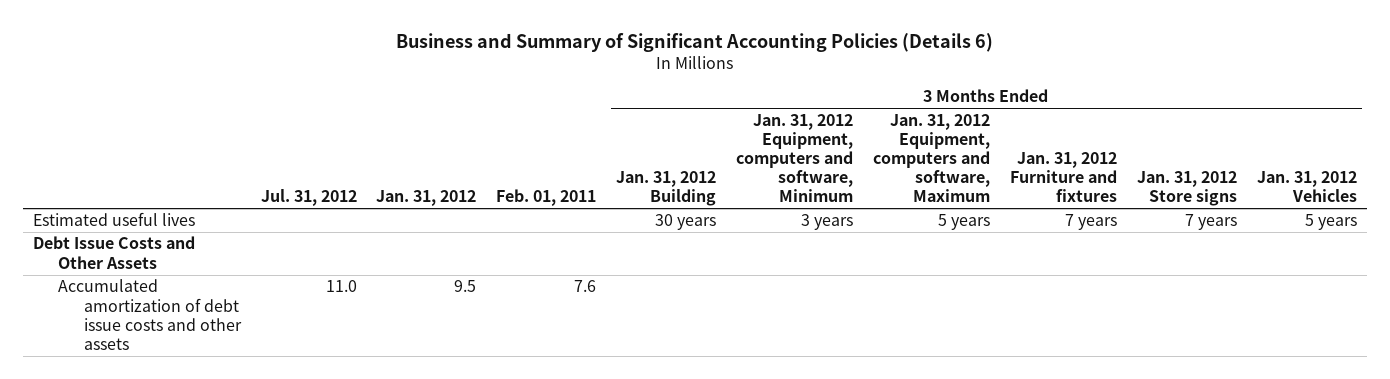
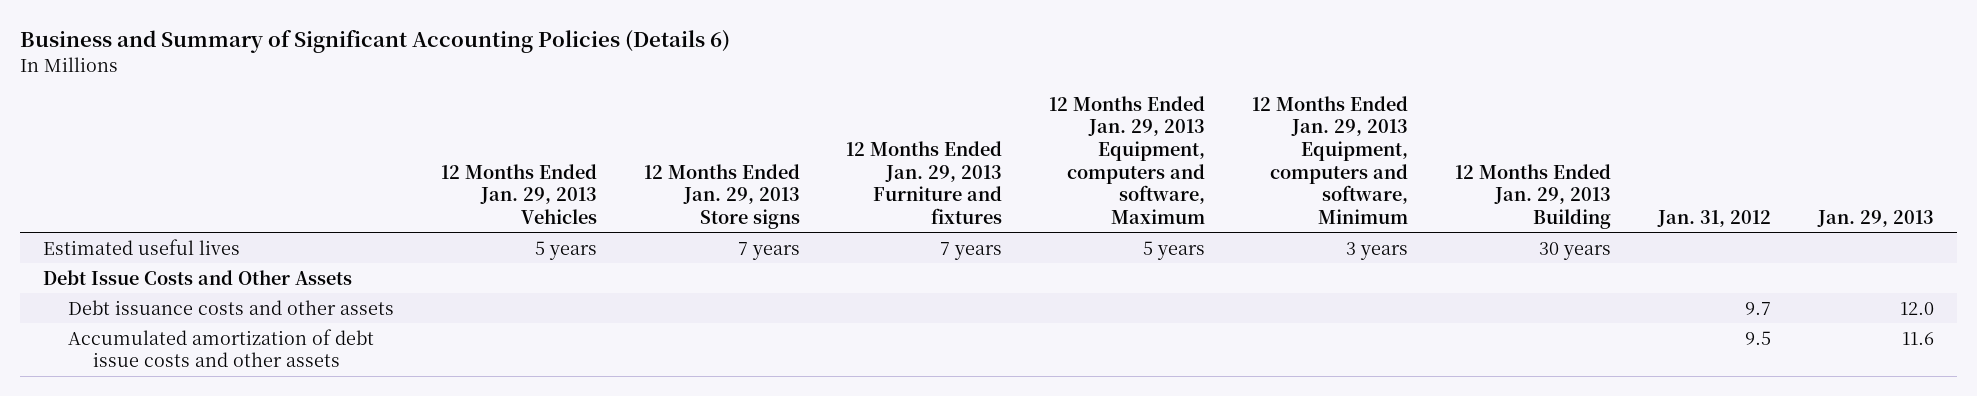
- | Jul. 31, 2012 | Jan. 31, 2012 | Feb. 01, 2011 | 3 Months Ended Jan. 31, 2012 Building | 3 Months Ended Jan. 31, 2012 Equipment, computers and software, Minimum | 3 Months Ended Jan. 31, 2012 Equipment, computers and software, Maximum | 3 Months Ended Jan. 31, 2012 Furniture and fixtures | 3 Months Ended Jan. 31, 2012 Store signs | 3 Months Ended Jan. 31, 2012 Vehicles
+ | 12 Months Ended Jan. 29, 2013 Vehicles | 12 Months Ended Jan. 29, 2013 Store signs | 12 Months Ended Jan. 29, 2013 Furniture and fixtures | 12 Months Ended Jan. 29, 2013 Equipment, computers and software, Maximum | 12 Months Ended Jan. 29, 2013 Equipment, computers and software, Minimum | 12 Months Ended Jan. 29, 2013 Building | Jan. 31, 2012 | Jan. 29, 2013
+ Debt issuance costs and other assets | | | | | | | 9.7 | 12.0

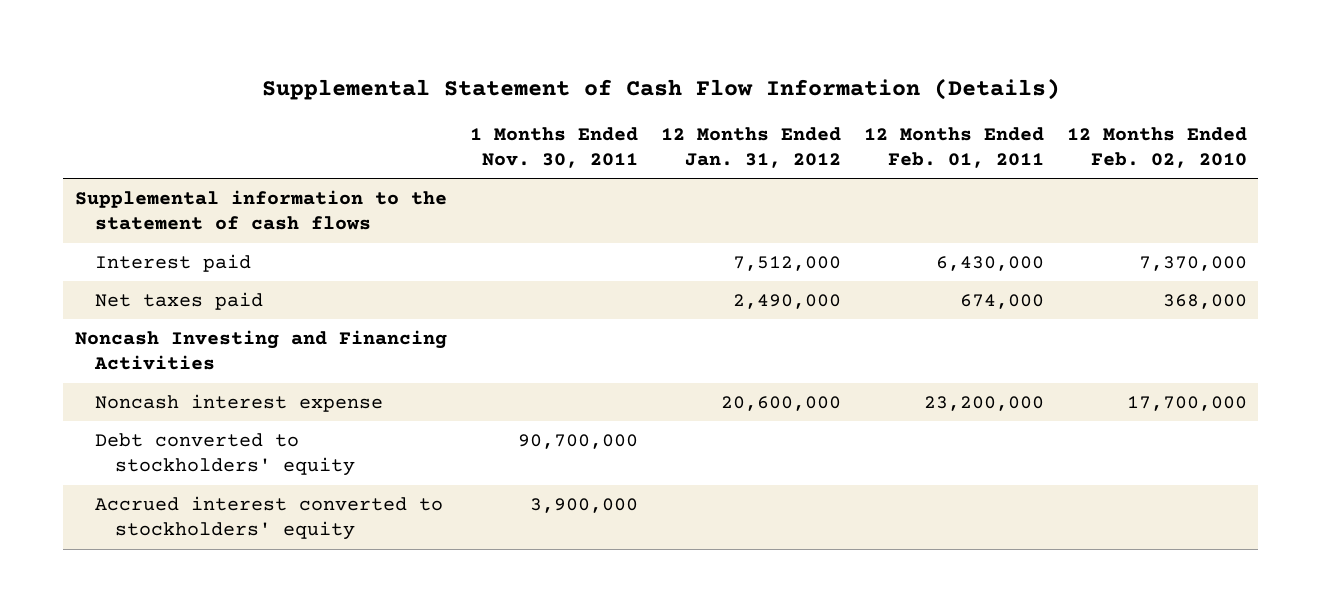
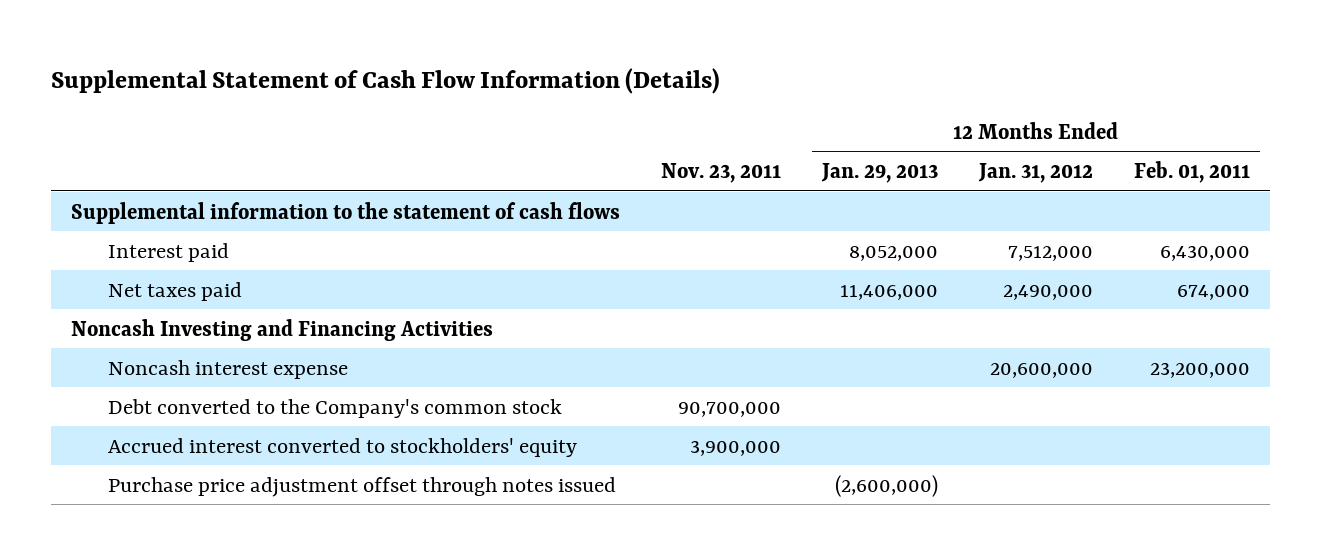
- | 1 Months Ended Nov. 30, 2011 | 12 Months Ended Jan. 31, 2012 | 12 Months Ended Feb. 01, 2011 | 12 Months Ended Feb. 02, 2010
+ | Nov. 23, 2011 | 12 Months Ended Jan. 29, 2013 | 12 Months Ended Jan. 31, 2012 | 12 Months Ended Feb. 01, 2011
- Debt converted to stockholders' equity | 90,700,000 | | |
+ Debt converted to the Company's common stock | 90,700,000 | | |
+ Purchase price adjustment offset through notes issued | | (2,600,000) | |

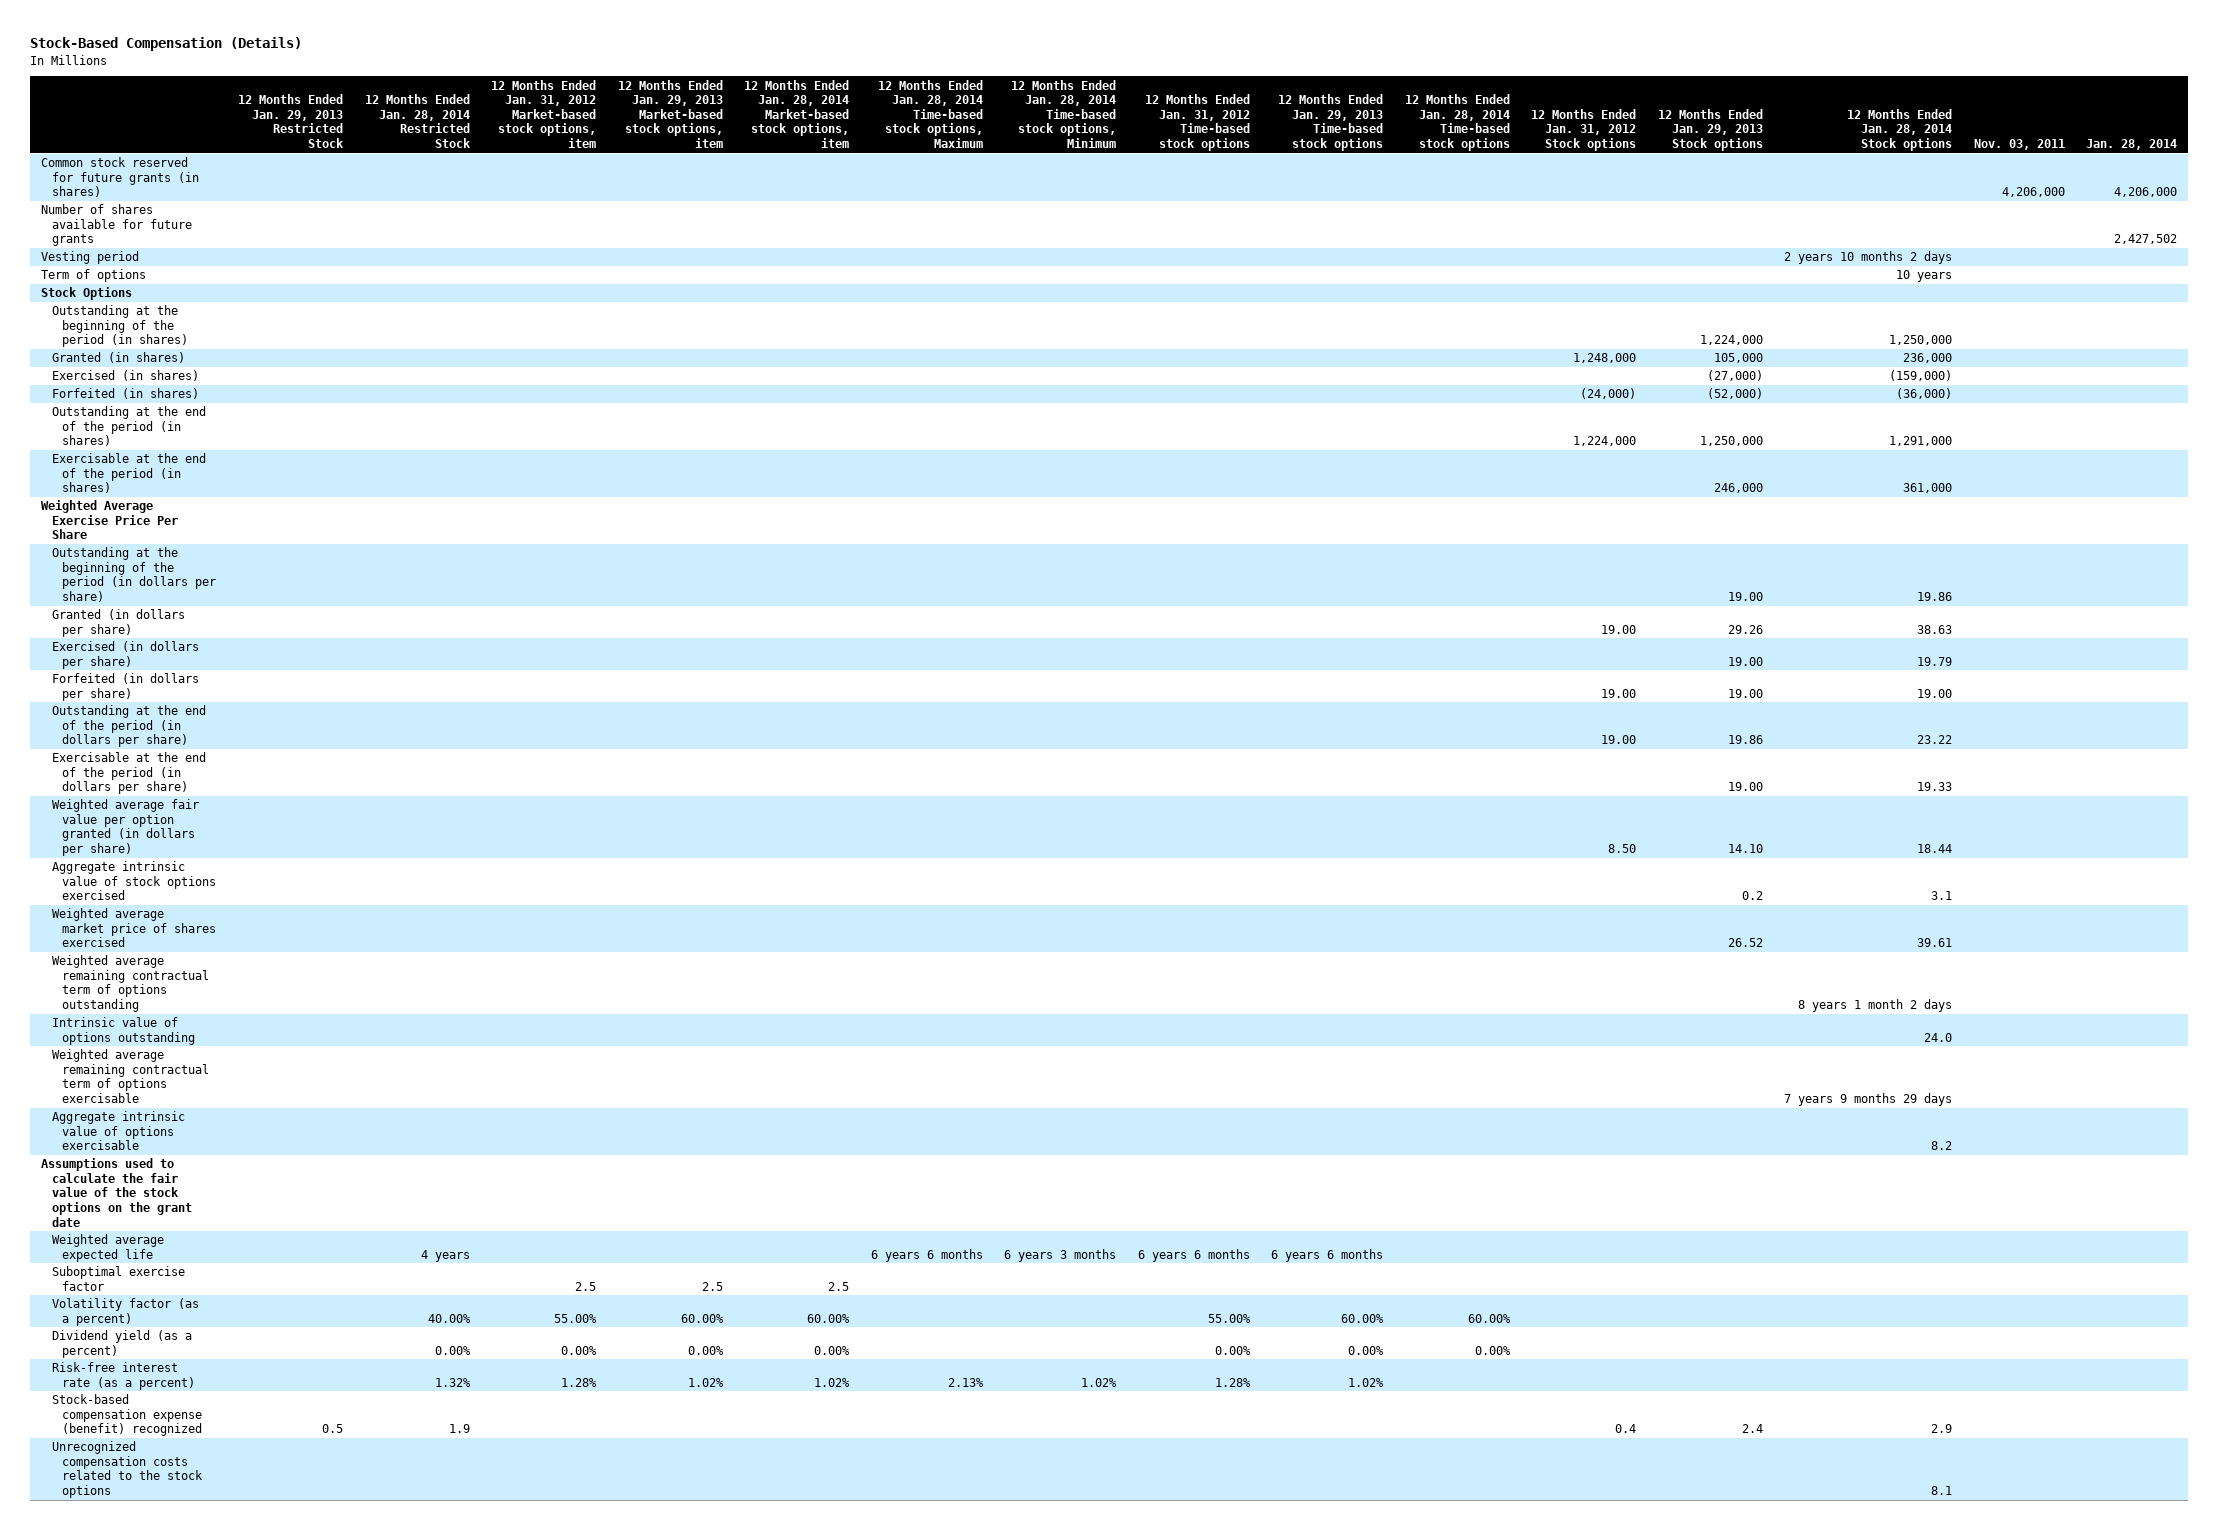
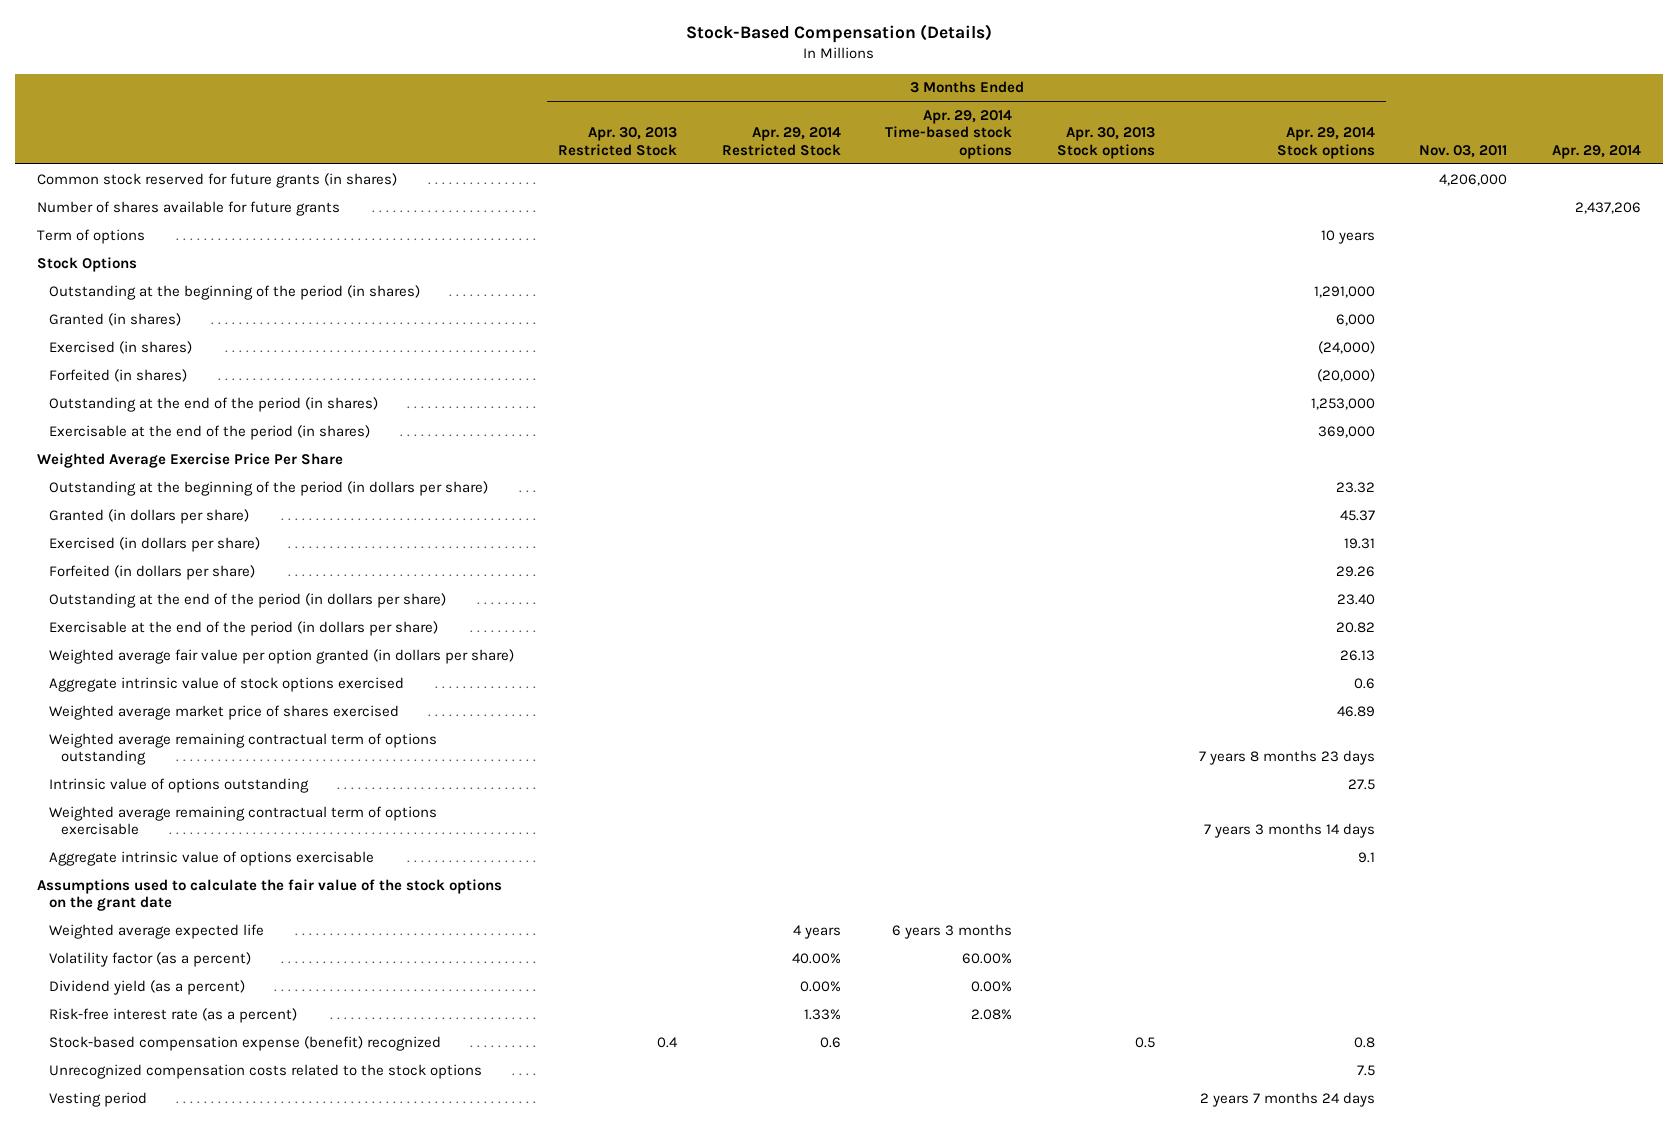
- | 12 Months Ended Jan. 29, 2013 Restricted Stock | 12 Months Ended Jan. 28, 2014 Restricted Stock | 12 Months Ended Jan. 31, 2012 Market-based stock options, item | 12 Months Ended Jan. 29, 2013 Market-based stock options, item | 12 Months Ended Jan. 28, 2014 Market-based stock options, item | 12 Months Ended Jan. 28, 2014 Time-based stock options, Maximum | 12 Months Ended Jan. 28, 2014 Time-based stock options, Minimum | 12 Months Ended Jan. 31, 2012 Time-based stock options | 12 Months Ended Jan. 29, 2013 Time-based stock options | 12 Months Ended Jan. 28, 2014 Time-based stock options | 12 Months Ended Jan. 31, 2012 Stock options | 12 Months Ended Jan. 29, 2013 Stock options | 12 Months Ended Jan. 28, 2014 Stock options | Nov. 03, 2011 | Jan. 28, 2014
+ | 3 Months Ended Apr. 30, 2013 Restricted Stock | 3 Months Ended Apr. 29, 2014 Restricted Stock | 3 Months Ended Apr. 29, 2014 Time-based stock options | 3 Months Ended Apr. 30, 2013 Stock options | 3 Months Ended Apr. 29, 2014 Stock options | Nov. 03, 2011 | Apr. 29, 2014
- Suboptimal exercise factor | | | 2.5 | 2.5 | 2.5 | | | | | | | | | |
moved down: Vesting period | | | | | 2 years 7 months 24 days | |

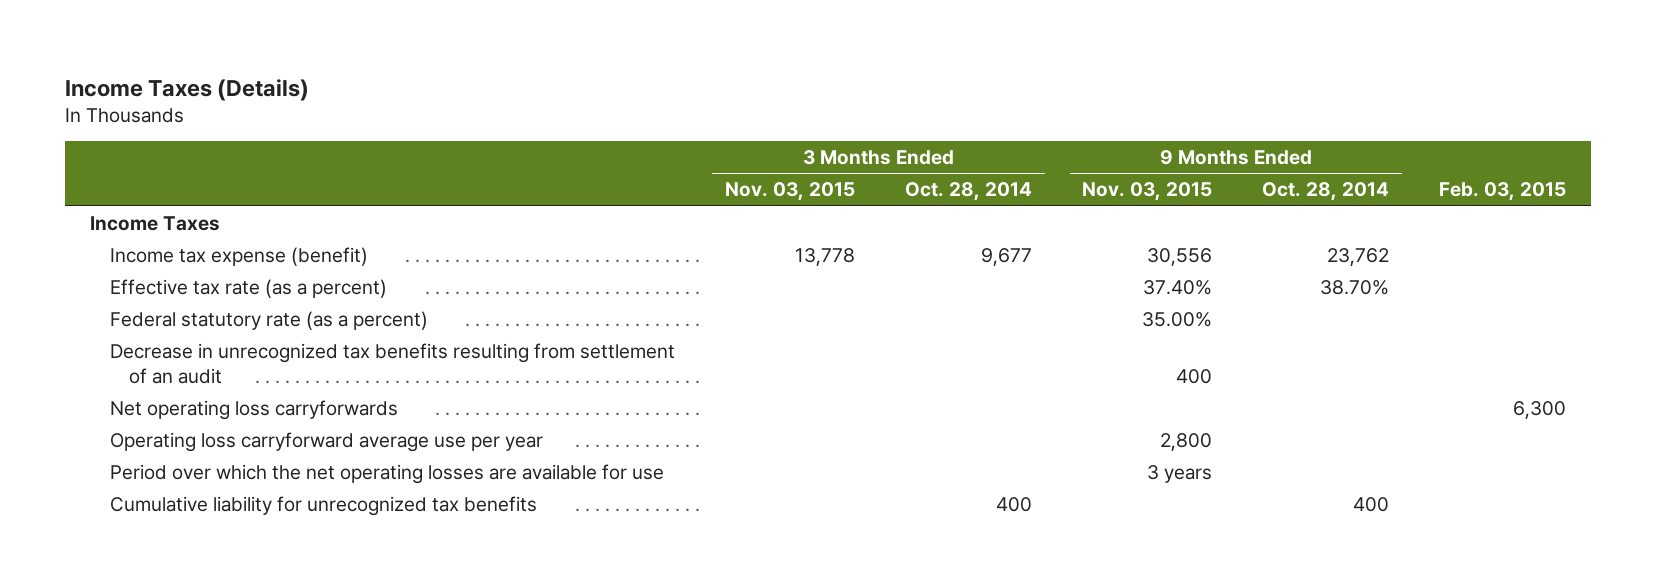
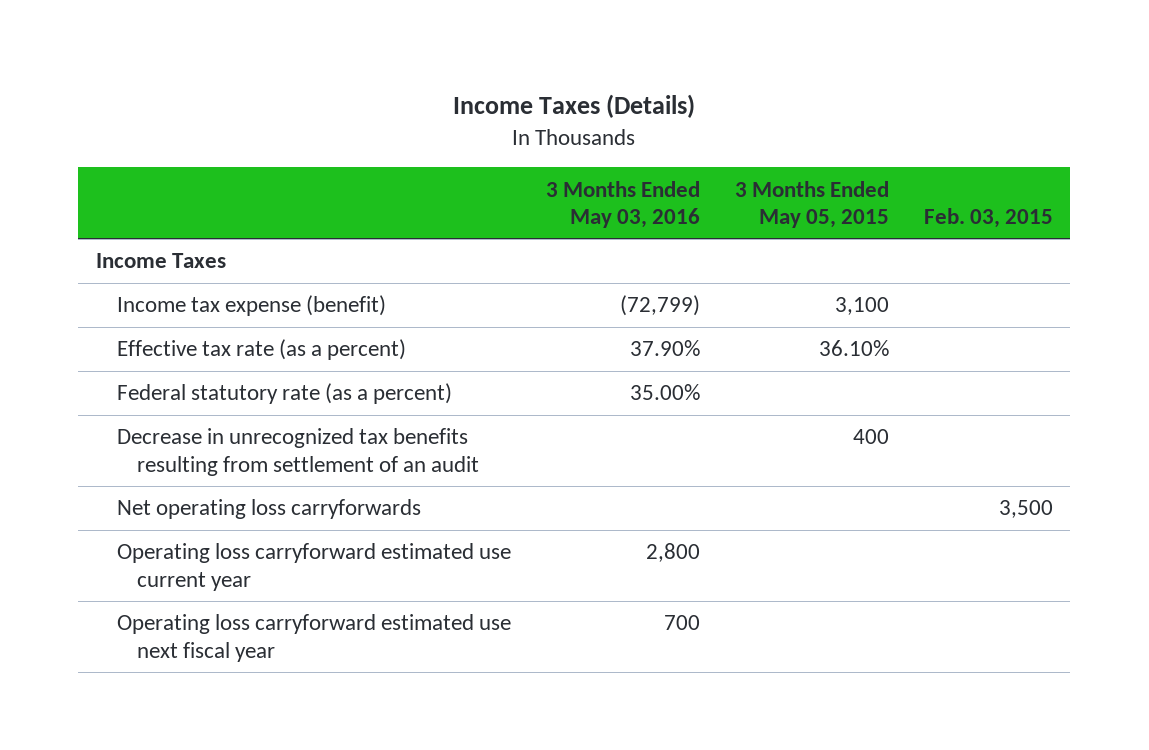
- | 3 Months Ended Nov. 03, 2015 | 3 Months Ended Oct. 28, 2014 | 9 Months Ended Nov. 03, 2015 | 9 Months Ended Oct. 28, 2014 | Feb. 03, 2015
+ | 3 Months Ended May 03, 2016 | 3 Months Ended May 05, 2015 | Feb. 03, 2015
- Net operating loss carryforwards | | | | | 6,300
- Operating loss carryforward average use per year | | | 2,800 | |
- Period over which the net operating losses are available for use | | | 3 years | |
- Cumulative liability for unrecognized tax benefits | | 400 | | 400 |
+ Net operating loss carryforwards | | | 3,500
+ Operating loss carryforward estimated use current year | 2,800 | |
+ Operating loss carryforward estimated use next fiscal year | 700 | |

